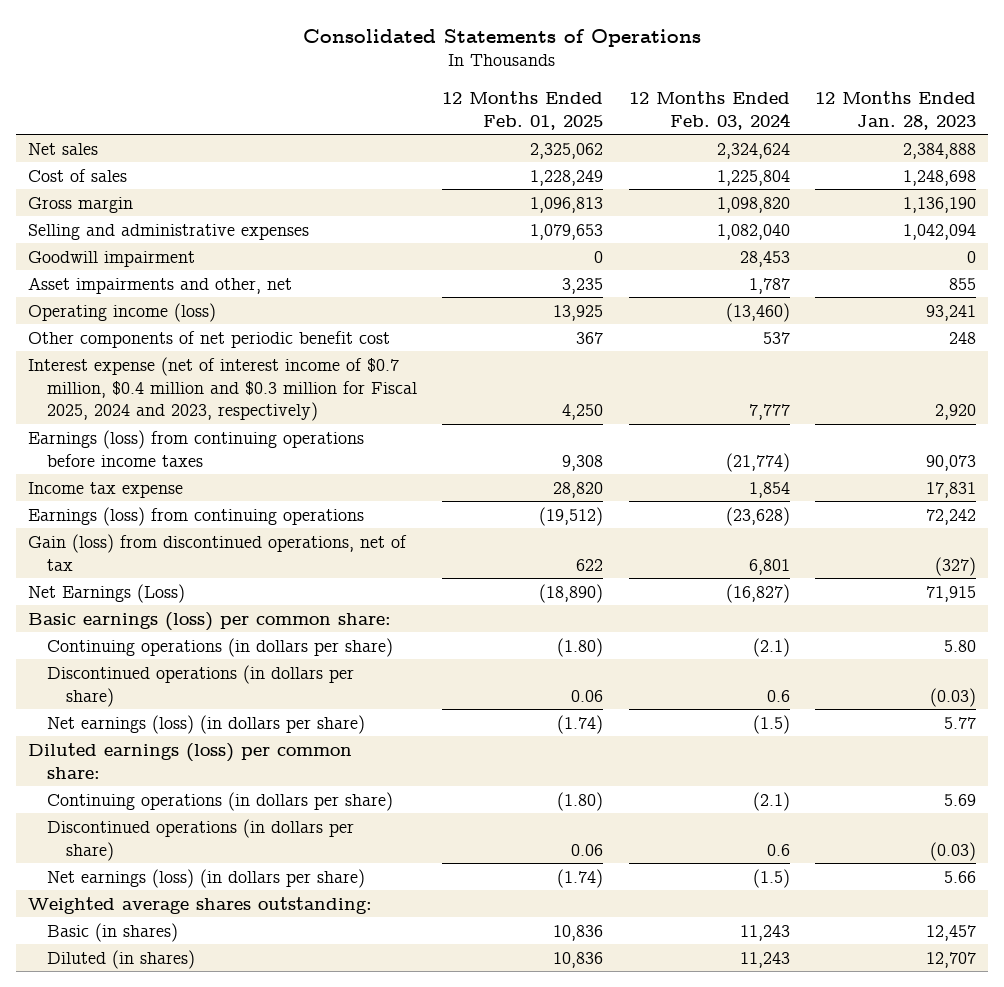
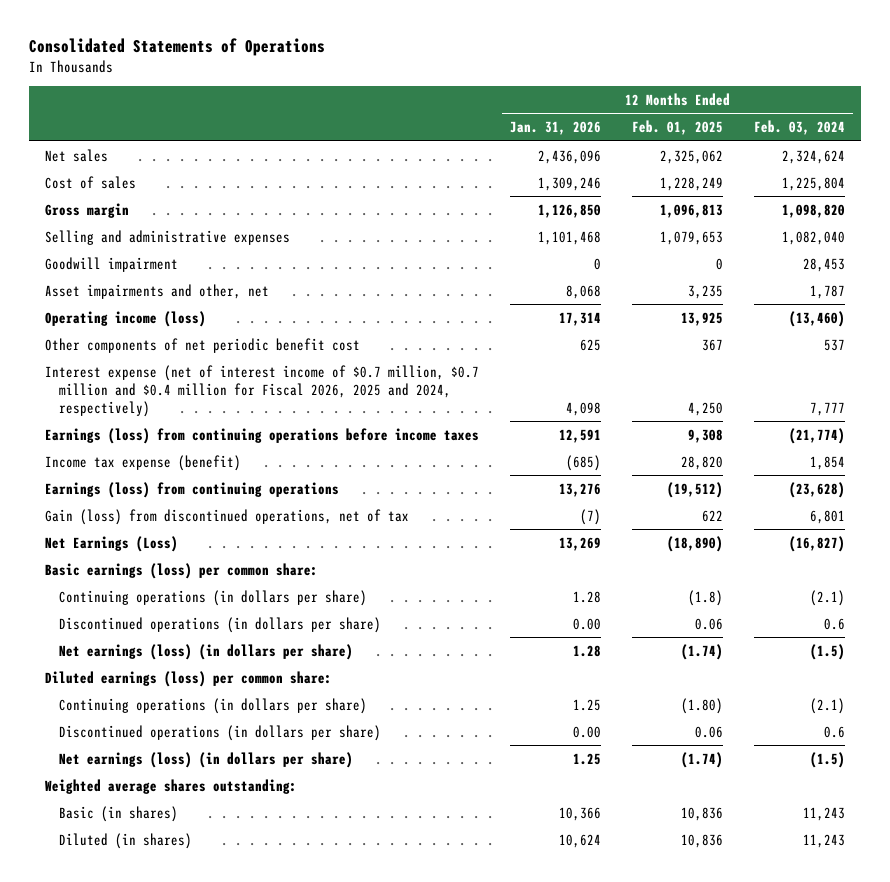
- | 12 Months Ended Feb. 01, 2025 | 12 Months Ended Feb. 03, 2024 | 12 Months Ended Jan. 28, 2023
+ | 12 Months Ended Jan. 31, 2026 | 12 Months Ended Feb. 01, 2025 | 12 Months Ended Feb. 03, 2024
- Interest expense (net of interest income of $0.7 million, $0.4 million and $0.3 million for Fiscal 2025, 2024 and 2023, respectively) | 4,250 | 7,777 | 2,920
+ Interest expense (net of interest income of $0.7 million, $0.7 million and $0.4 million for Fiscal 2026, 2025 and 2024, respectively) | 4,098 | 4,250 | 7,777
- Income tax expense | 28,820 | 1,854 | 17,831
+ Income tax expense (benefit) | (685) | 28,820 | 1,854
- Continuing operations (in dollars per share) | (1.80) | (2.1) | 5.80
+ Continuing operations (in dollars per share) | 1.28 | (1.8) | (2.1)

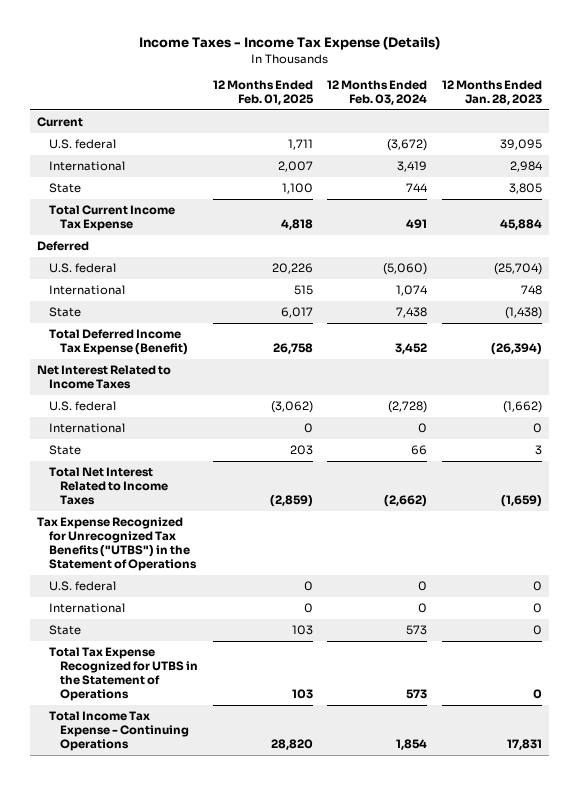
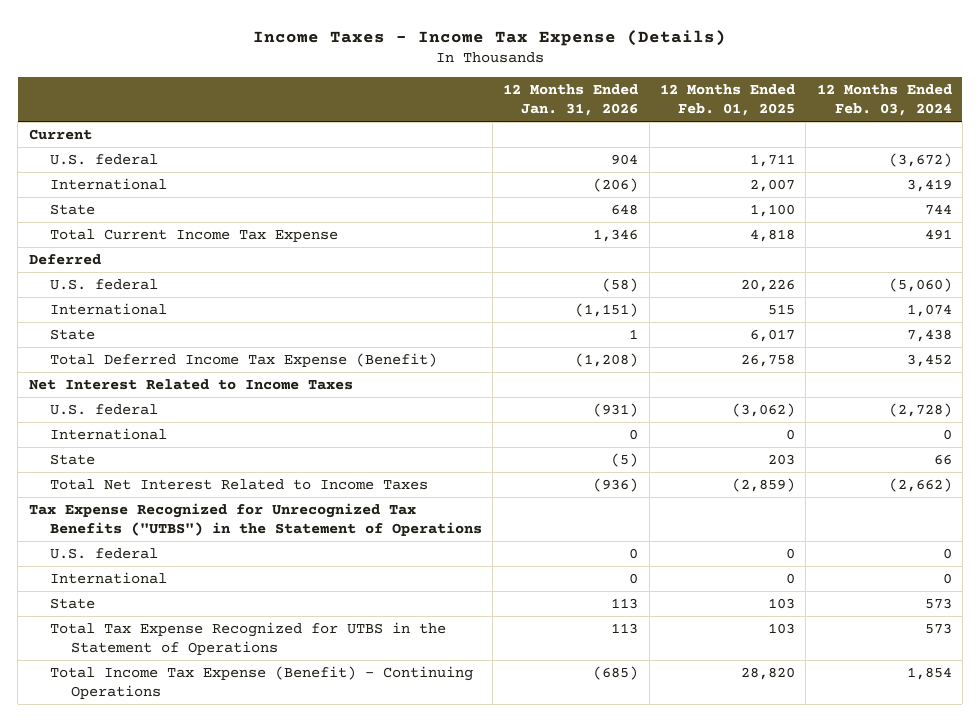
- | 12 Months Ended Feb. 01, 2025 | 12 Months Ended Feb. 03, 2024 | 12 Months Ended Jan. 28, 2023
+ | 12 Months Ended Jan. 31, 2026 | 12 Months Ended Feb. 01, 2025 | 12 Months Ended Feb. 03, 2024
- Total Income Tax Expense - Continuing Operations | 28,820 | 1,854 | 17,831
+ Total Income Tax Expense (Benefit) - Continuing Operations | (685) | 28,820 | 1,854

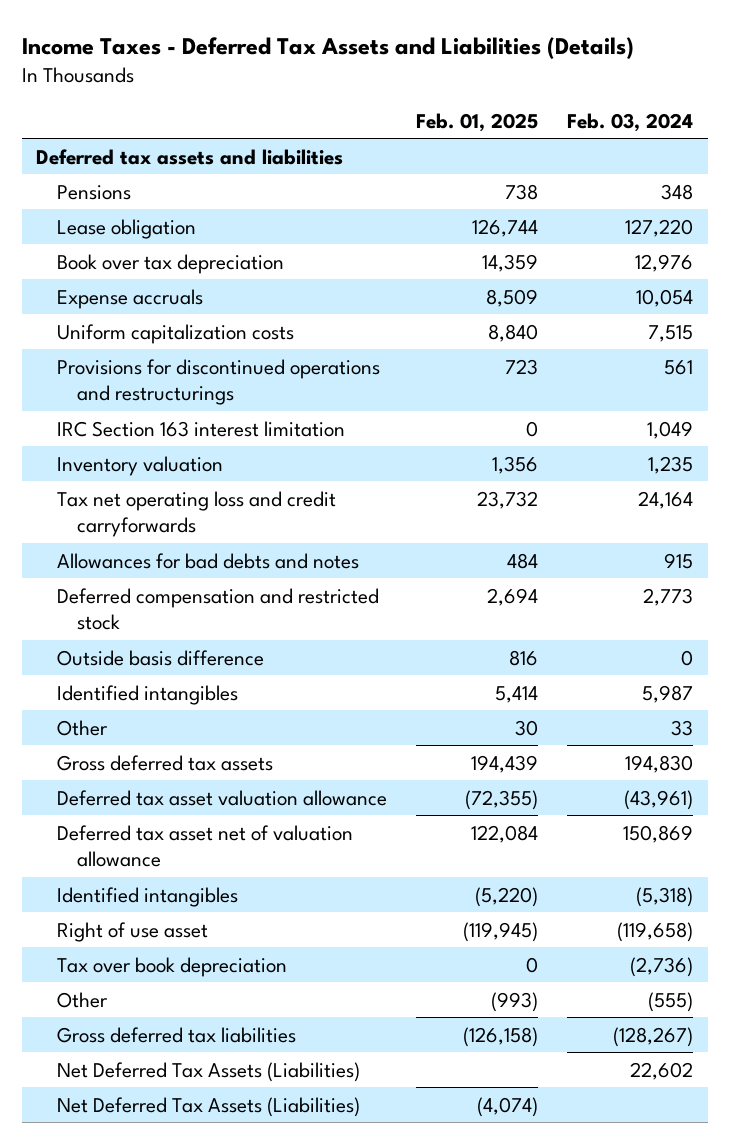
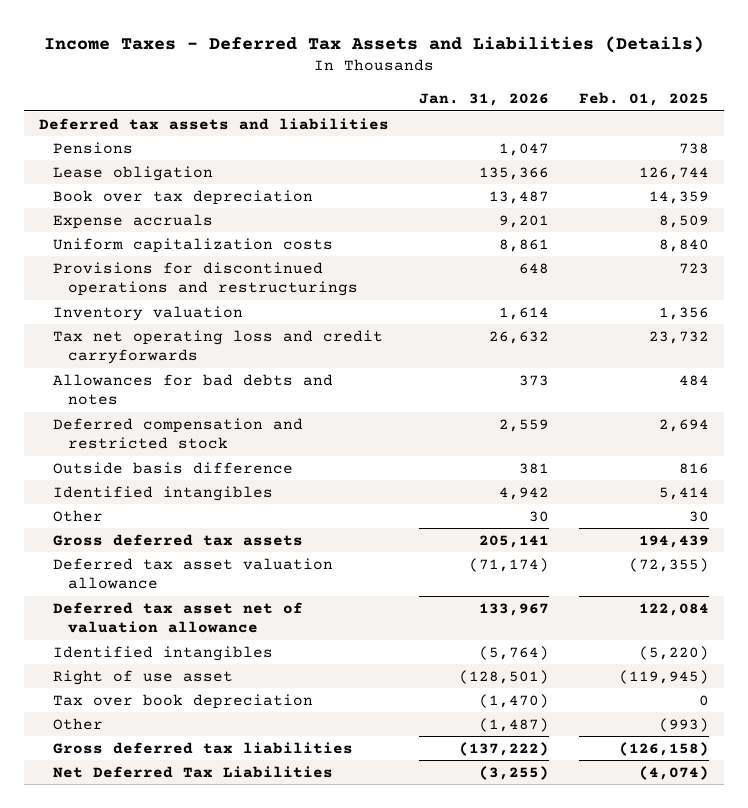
- | Feb. 01, 2025 | Feb. 03, 2024
+ | Jan. 31, 2026 | Feb. 01, 2025
- IRC Section 163 interest limitation | 0 | 1,049
- Net Deferred Tax Assets (Liabilities) | | 22,602
- Net Deferred Tax Assets (Liabilities) | (4,074) |
+ Net Deferred Tax Liabilities | (3,255) | (4,074)

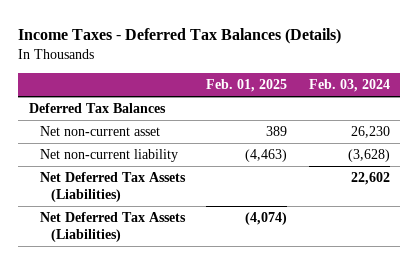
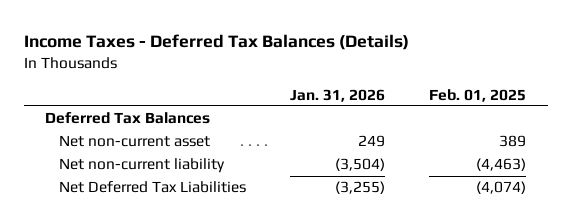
- | Feb. 01, 2025 | Feb. 03, 2024
+ | Jan. 31, 2026 | Feb. 01, 2025
- Net Deferred Tax Assets (Liabilities) | | 22,602
- Net Deferred Tax Assets (Liabilities) | (4,074) |
+ Net Deferred Tax Liabilities | (3,255) | (4,074)

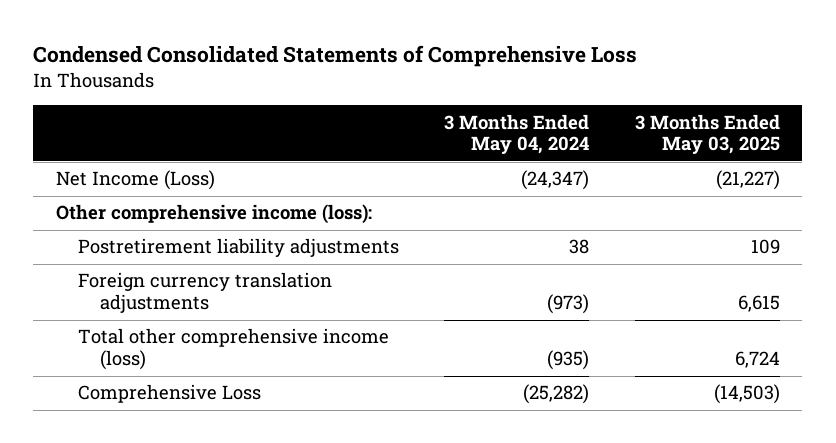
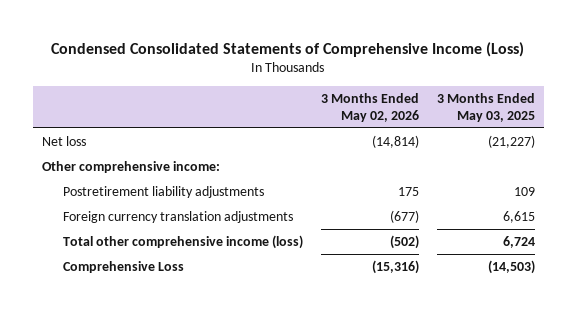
- Condensed Consolidated Statements of Comprehensive Loss
+ Condensed Consolidated Statements of Comprehensive Income (Loss)
- | 3 Months Ended May 04, 2024 | 3 Months Ended May 03, 2025
+ | 3 Months Ended May 02, 2026 | 3 Months Ended May 03, 2025
- Net Income (Loss) | (24,347) | (21,227)
- Other comprehensive income (loss):
+ Net loss | (14,814) | (21,227)
+ Other comprehensive income:

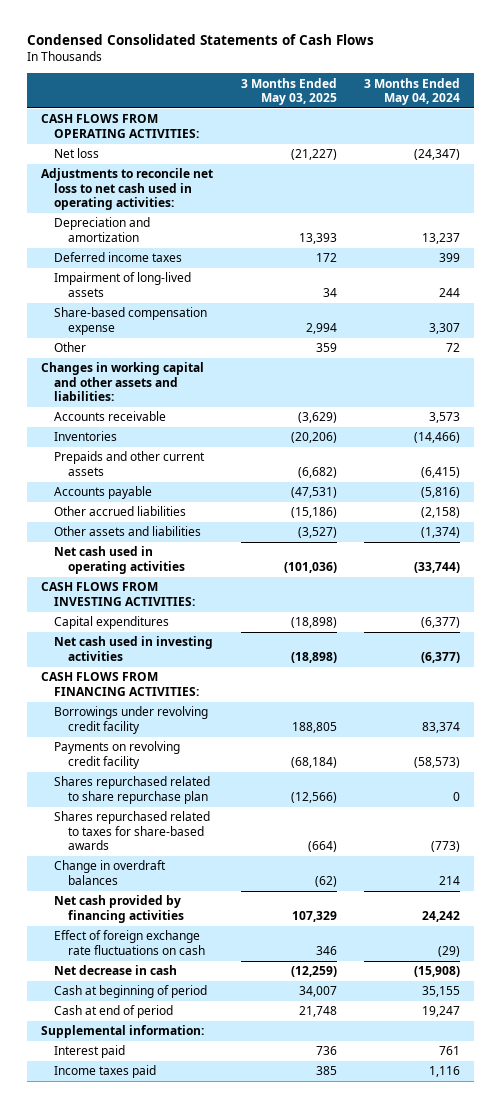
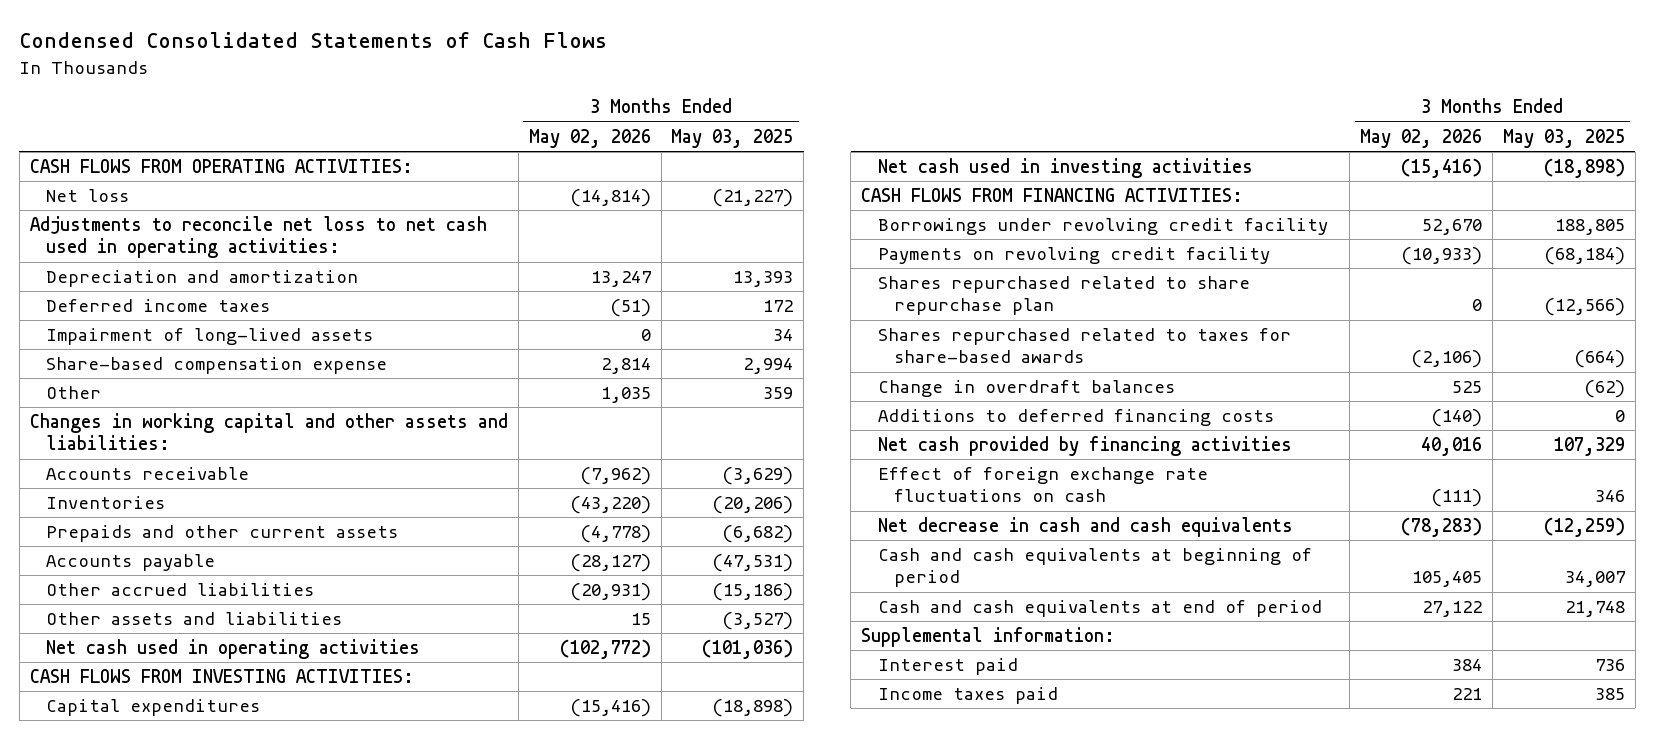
- | 3 Months Ended May 03, 2025 | 3 Months Ended May 04, 2024
+ | 3 Months Ended May 02, 2026 | 3 Months Ended May 03, 2025
+ Additions to deferred financing costs | (140) | 0
- Net decrease in cash | (12,259) | (15,908)
- Cash at beginning of period | 34,007 | 35,155
- Cash at end of period | 21,748 | 19,247
+ Net decrease in cash and cash equivalents | (78,283) | (12,259)
+ Cash and cash equivalents at beginning of period | 105,405 | 34,007
+ Cash and cash equivalents at end of period | 27,122 | 21,748

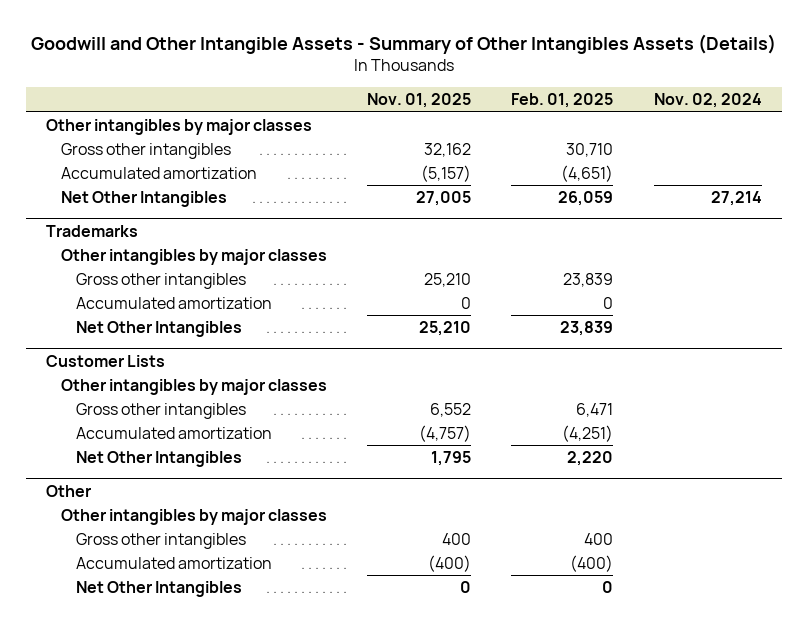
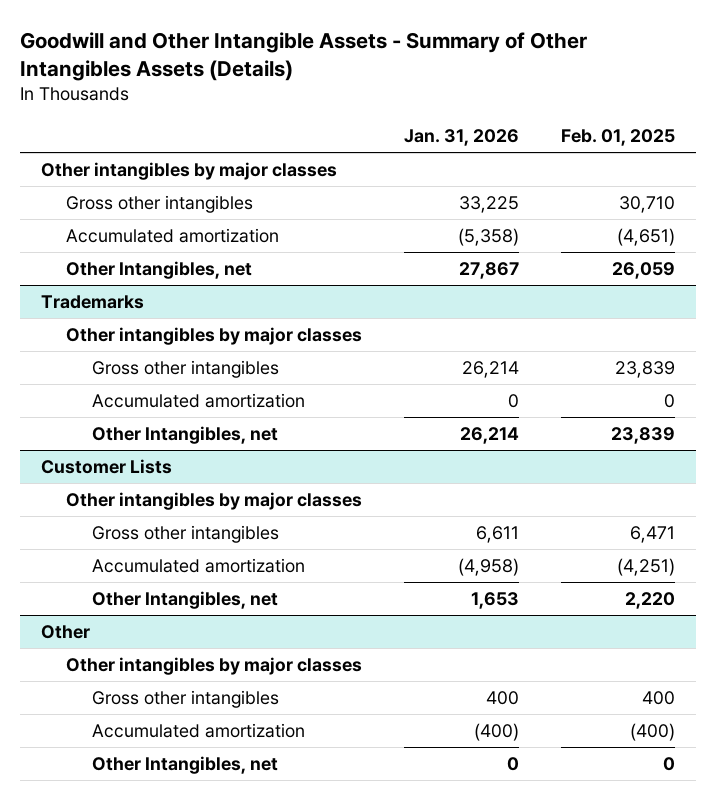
- | Nov. 01, 2025 | Feb. 01, 2025 | Nov. 02, 2024
+ | Jan. 31, 2026 | Feb. 01, 2025
- Net Other Intangibles | 27,005 | 26,059 | 27,214
+ Other Intangibles, net | 27,867 | 26,059
@ Trademarks
- Net Other Intangibles | 25,210 | 23,839 |
+ Other Intangibles, net | 26,214 | 23,839
@ Customer Lists
- Net Other Intangibles | 1,795 | 2,220 |
+ Other Intangibles, net | 1,653 | 2,220
@ Other
- Net Other Intangibles | 0 | 0 |
+ Other Intangibles, net | 0 | 0

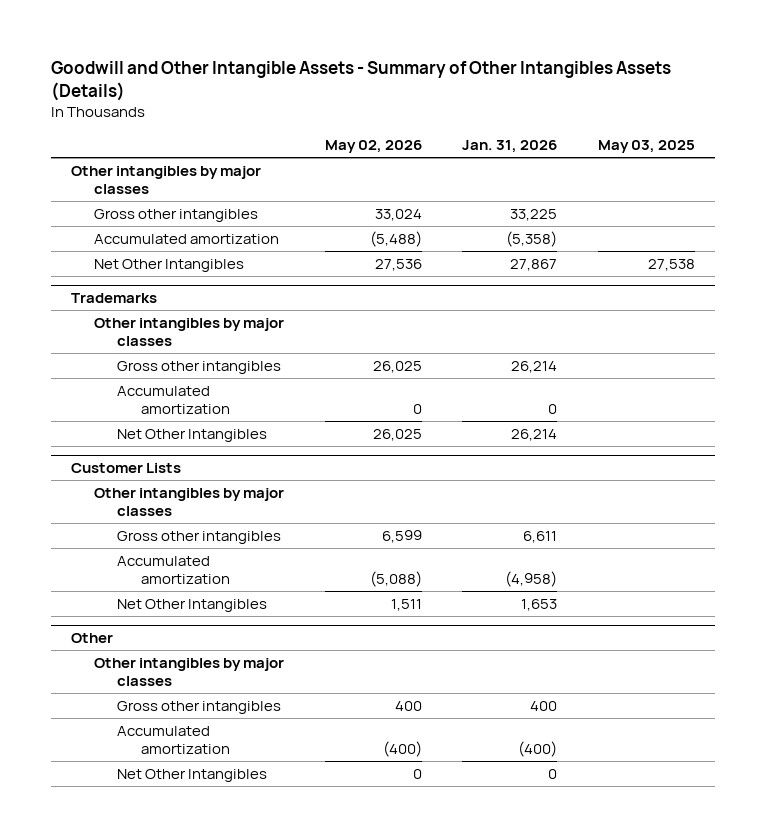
- | Jan. 31, 2026 | Feb. 01, 2025
+ | May 02, 2026 | Jan. 31, 2026 | May 03, 2025
- Other Intangibles, net | 27,867 | 26,059
+ Net Other Intangibles | 27,536 | 27,867 | 27,538
@ Trademarks
- Other Intangibles, net | 26,214 | 23,839
+ Net Other Intangibles | 26,025 | 26,214 |
@ Customer Lists
- Other Intangibles, net | 1,653 | 2,220
+ Net Other Intangibles | 1,511 | 1,653 |
@ Other
- Other Intangibles, net | 0 | 0
+ Net Other Intangibles | 0 | 0 |

